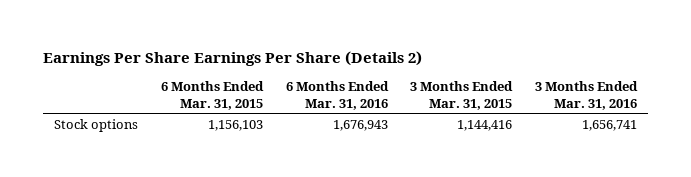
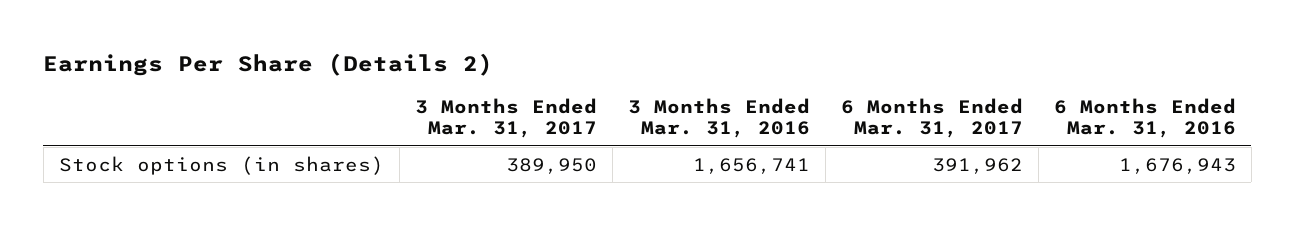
- Earnings Per Share Earnings Per Share (Details 2)
+ Earnings Per Share (Details 2)
- | 6 Months Ended Mar. 31, 2015 | 6 Months Ended Mar. 31, 2016 | 3 Months Ended Mar. 31, 2015 | 3 Months Ended Mar. 31, 2016
+ | 3 Months Ended Mar. 31, 2017 | 3 Months Ended Mar. 31, 2016 | 6 Months Ended Mar. 31, 2017 | 6 Months Ended Mar. 31, 2016
- Stock options | 1,156,103 | 1,676,943 | 1,144,416 | 1,656,741
+ Stock options (in shares) | 389,950 | 1,656,741 | 391,962 | 1,676,943

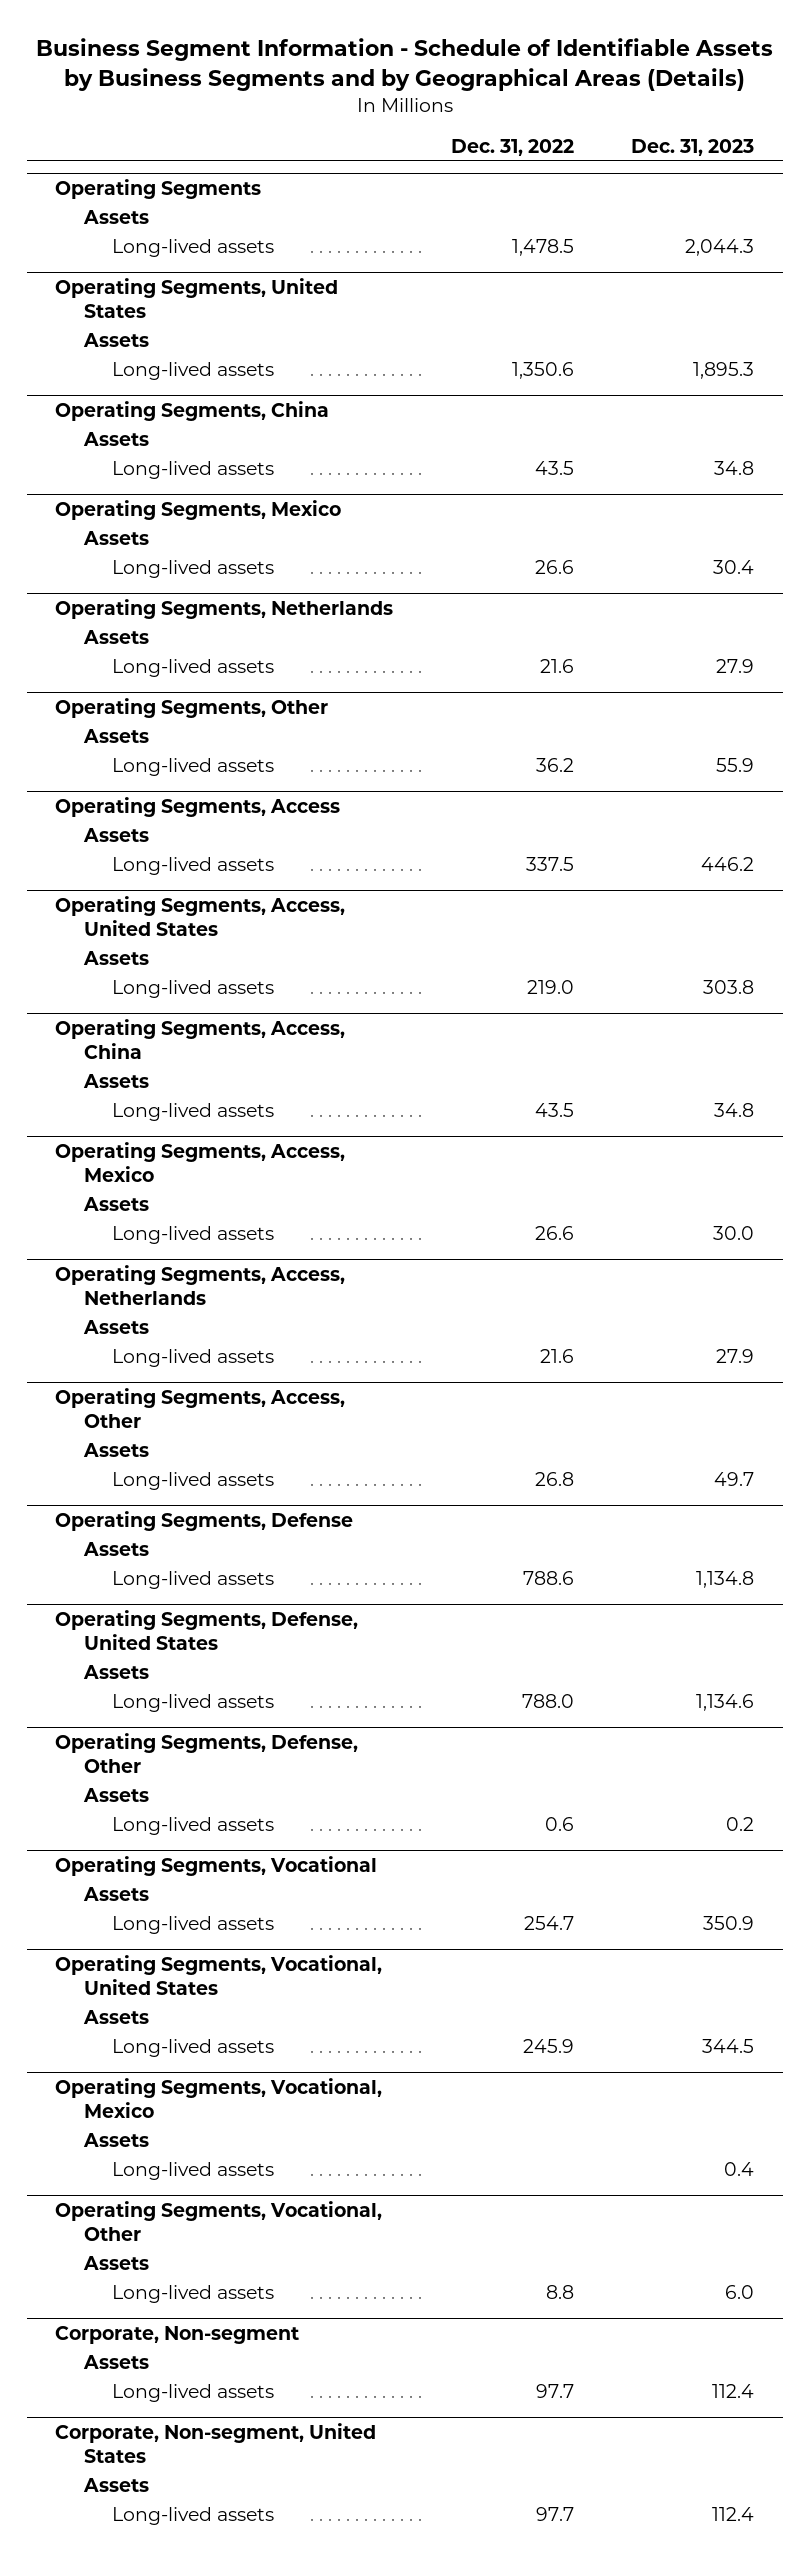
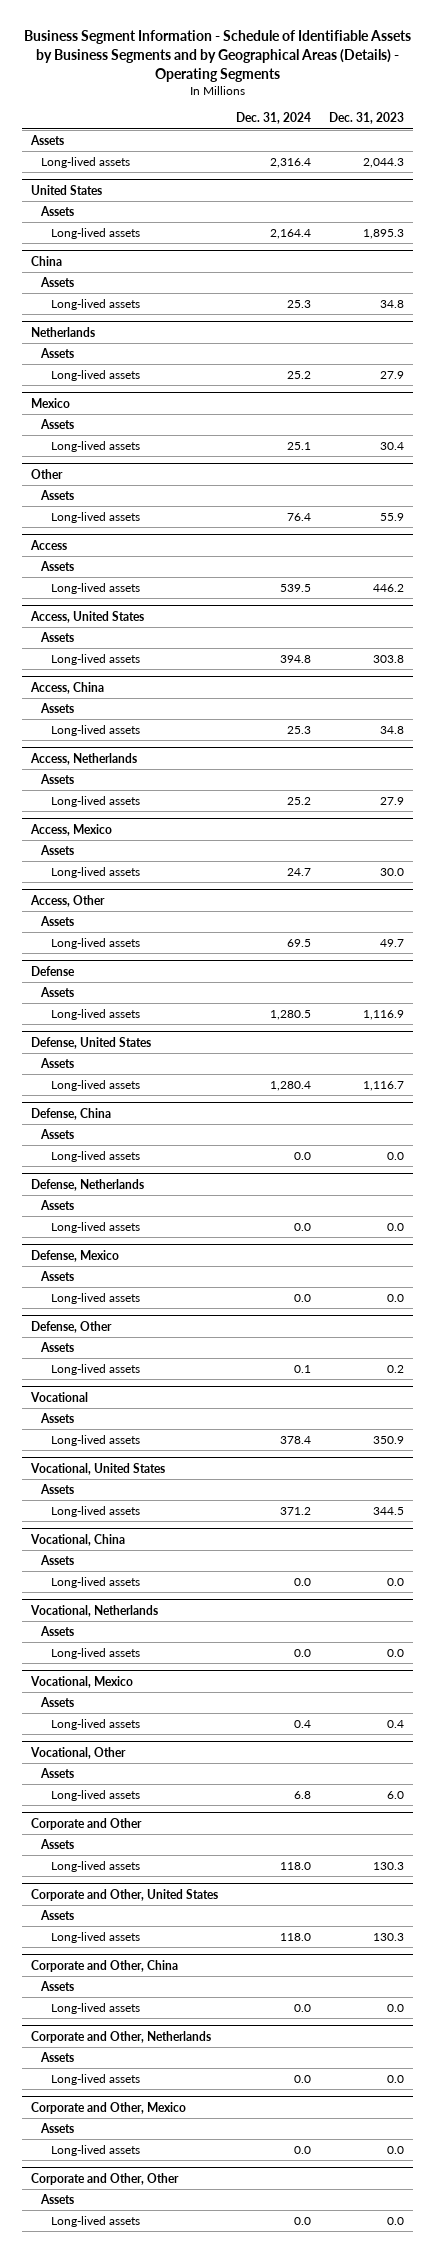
- Business Segment Information - Schedule of Identifiable Assets by Business Segments and by Geographical Areas (Details)
+ Business Segment Information - Schedule of Identifiable Assets by Business Segments and by Geographical Areas (Details) - Operating Segments
- | Dec. 31, 2022 | Dec. 31, 2023
+ | Dec. 31, 2024 | Dec. 31, 2023
- Operating Segments
- Operating Segments, United States
+ United States
- Operating Segments, China
+ China
- Operating Segments, Mexico
- Assets
- Long-lived assets | 26.6 | 30.4
- Operating Segments, Netherlands
+ Netherlands
- Operating Segments, Other
+ Mexico
+ Long-lived assets | 25.1 | 30.4
+ Other
+ Assets
- Operating Segments, Access
+ Access
- Operating Segments, Access, United States
+ Access, United States
- Operating Segments, Access, China
+ Access, China
- Operating Segments, Access, Mexico
- Assets
- Long-lived assets | 26.6 | 30.0
- Operating Segments, Access, Netherlands
+ Access, Netherlands
- Operating Segments, Access, Other
+ Access, Mexico
+ Long-lived assets | 24.7 | 30.0
+ Access, Other
+ Assets
- Operating Segments, Defense
+ Defense
- Long-lived assets | 788.6 | 1,134.8
- Operating Segments, Defense, United States
+ Long-lived assets | 1,280.5 | 1,116.9
+ Defense, United States
- Long-lived assets | 788.0 | 1,134.6
- Operating Segments, Defense, Other
+ Long-lived assets | 1,280.4 | 1,116.7
+ Defense, China
+ Long-lived assets | 0.0 | 0.0
+ Defense, Netherlands
+ Assets
+ Long-lived assets | 0.0 | 0.0
+ Defense, Mexico
+ Assets
+ Long-lived assets | 0.0 | 0.0
+ Defense, Other
+ Assets
- Operating Segments, Vocational
+ Vocational
- Operating Segments, Vocational, United States
+ Vocational, United States
- Operating Segments, Vocational, Mexico
+ Vocational, China
+ Long-lived assets | 0.0 | 0.0
+ Vocational, Netherlands
+ Assets
+ Long-lived assets | 0.0 | 0.0
+ Vocational, Mexico
+ Assets
- Operating Segments, Vocational, Other
+ Vocational, Other
- Corporate, Non-segment
+ Corporate and Other
- Long-lived assets | 97.7 | 112.4
- Corporate, Non-segment, United States
+ Long-lived assets | 118.0 | 130.3
+ Corporate and Other, United States
- Long-lived assets | 97.7 | 112.4
+ Long-lived assets | 118.0 | 130.3
+ Corporate and Other, China
+ Assets
+ Long-lived assets | 0.0 | 0.0
+ Corporate and Other, Netherlands
+ Assets
+ Long-lived assets | 0.0 | 0.0
+ Corporate and Other, Mexico
+ Assets
+ Long-lived assets | 0.0 | 0.0
+ Corporate and Other, Other
+ Assets
+ Long-lived assets | 0.0 | 0.0

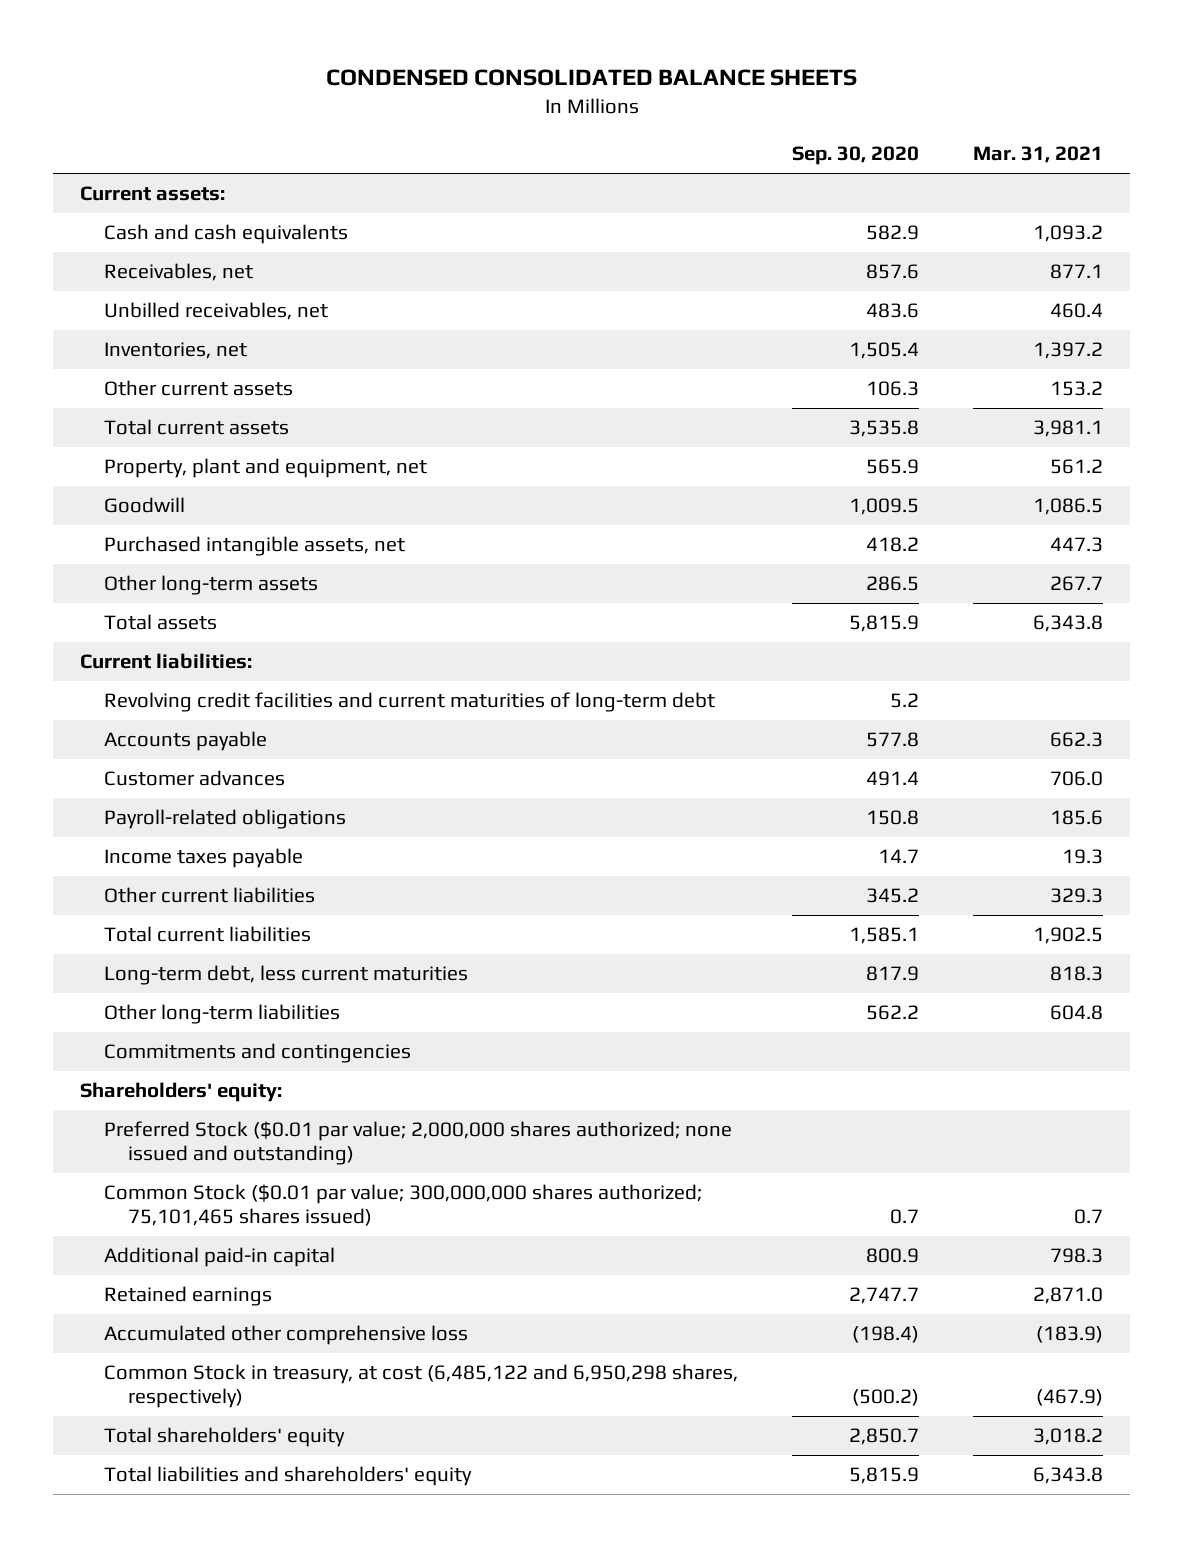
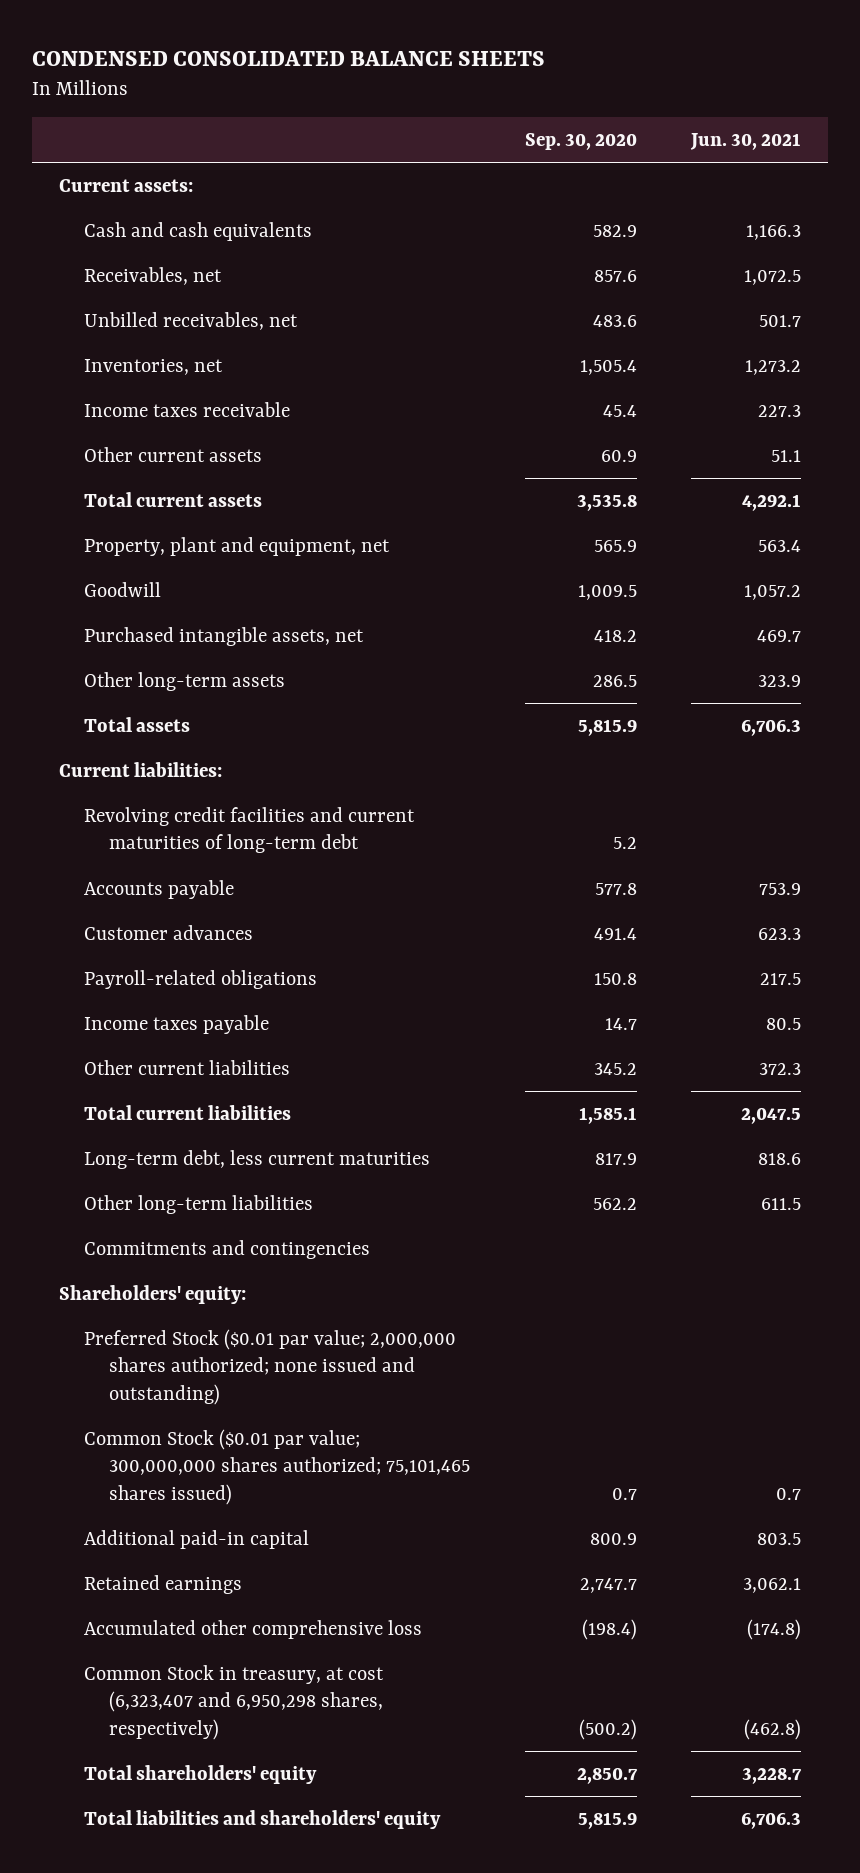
- | Sep. 30, 2020 | Mar. 31, 2021
+ | Sep. 30, 2020 | Jun. 30, 2021
- Other current assets | 106.3 | 153.2
+ Income taxes receivable | 45.4 | 227.3
+ Other current assets | 60.9 | 51.1
- Common Stock in treasury, at cost (6,485,122 and 6,950,298 shares, respectively) | (500.2) | (467.9)
+ Common Stock in treasury, at cost (6,323,407 and 6,950,298 shares, respectively) | (500.2) | (462.8)

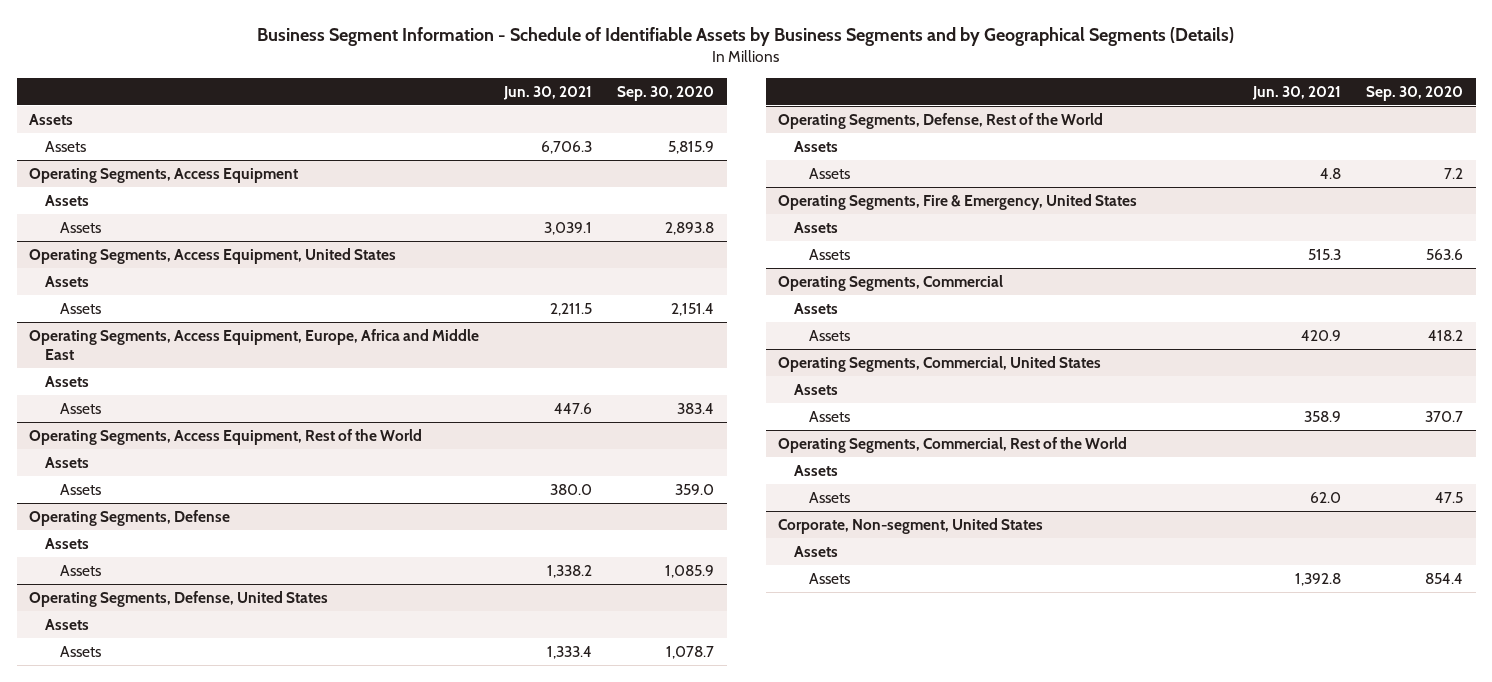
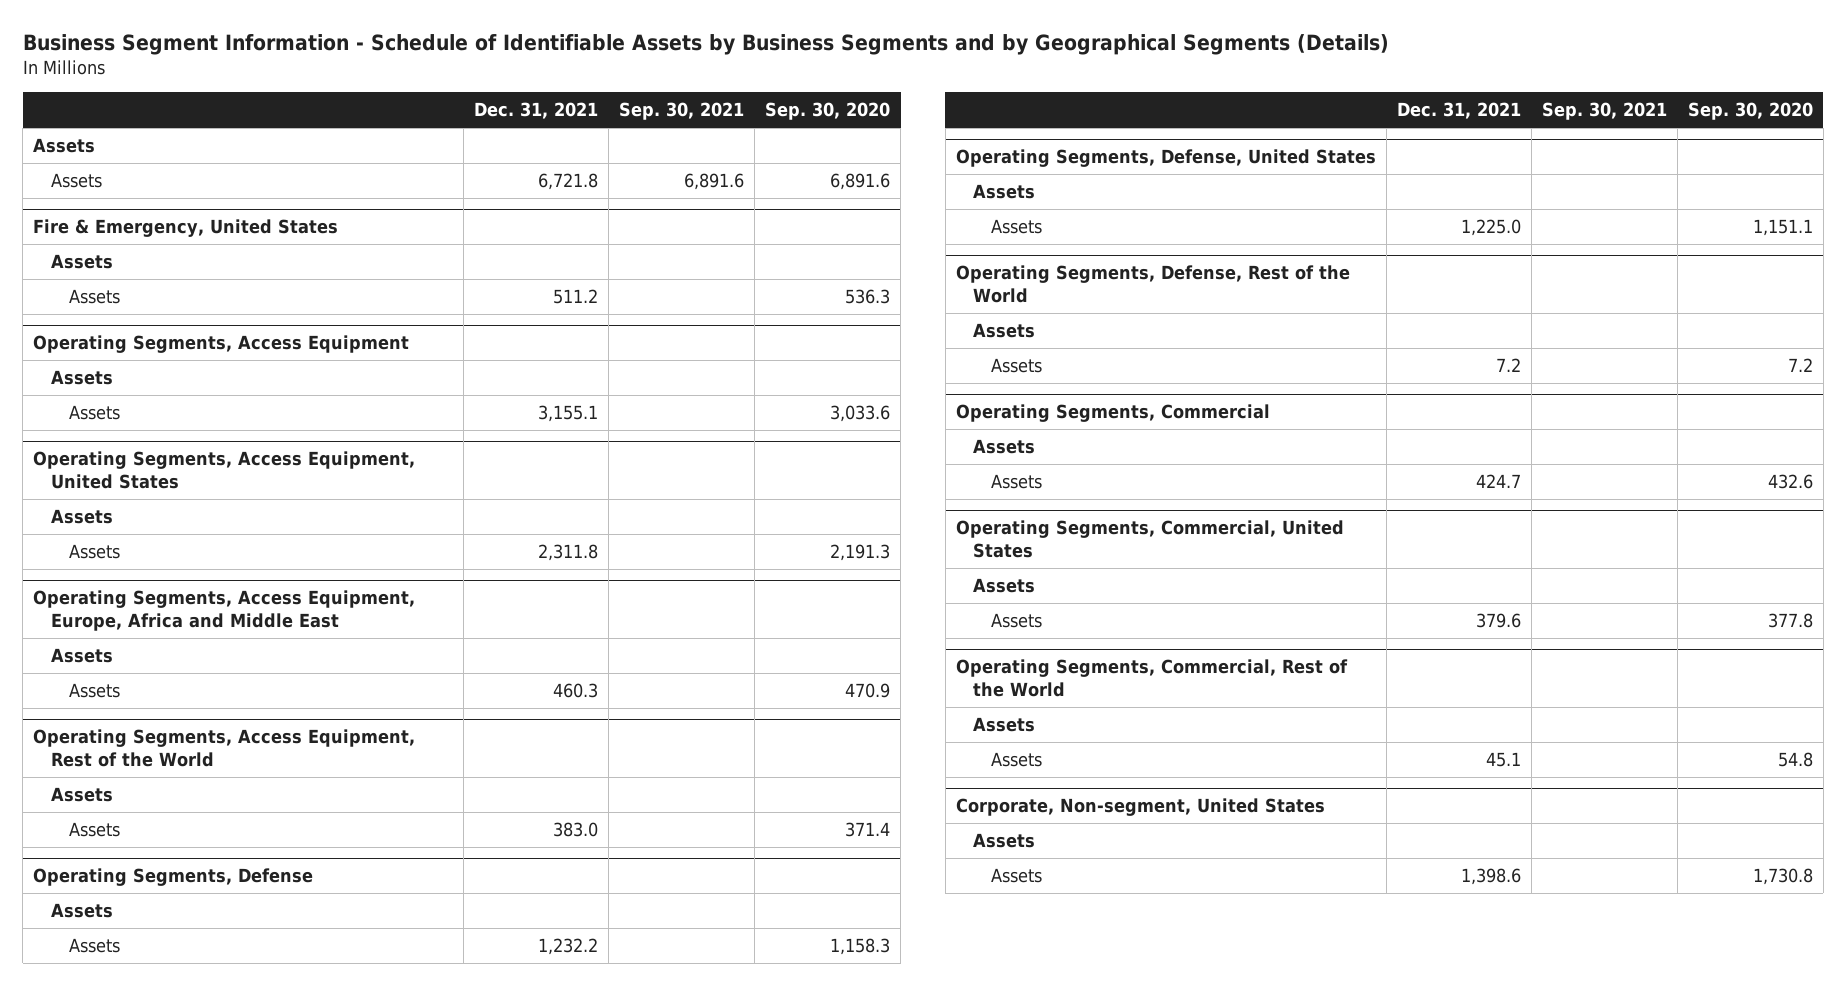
- | Jun. 30, 2021 | Sep. 30, 2020
+ | Dec. 31, 2021 | Sep. 30, 2021 | Sep. 30, 2020
- Assets | 6,706.3 | 5,815.9
+ Assets | 6,721.8 | 6,891.6 | 6,891.6
+ Fire & Emergency, United States
+ Assets
+ Assets | 511.2 | | 536.3
@ Operating Segments, Access Equipment
- Assets | 3,039.1 | 2,893.8
+ Assets | 3,155.1 | | 3,033.6
@ Operating Segments, Access Equipment, United States
- Assets | 2,211.5 | 2,151.4
+ Assets | 2,311.8 | | 2,191.3
@ Operating Segments, Access Equipment, Europe, Africa and Middle East
- Assets | 447.6 | 383.4
+ Assets | 460.3 | | 470.9
@ Operating Segments, Access Equipment, Rest of the World
- Assets | 380.0 | 359.0
+ Assets | 383.0 | | 371.4
@ Operating Segments, Defense
- Assets | 1,338.2 | 1,085.9
+ Assets | 1,232.2 | | 1,158.3
@ Operating Segments, Defense, United States
- Assets | 1,333.4 | 1,078.7
+ Assets | 1,225.0 | | 1,151.1
- Operating Segments, Fire & Emergency, United States
- Assets
- Assets | 515.3 | 563.6
@ Operating Segments, Commercial
- Assets | 420.9 | 418.2
+ Assets | 424.7 | | 432.6
@ Operating Segments, Commercial, United States
- Assets | 358.9 | 370.7
+ Assets | 379.6 | | 377.8
@ Operating Segments, Commercial, Rest of the World
- Assets | 62.0 | 47.5
+ Assets | 45.1 | | 54.8
@ Corporate, Non-segment, United States
- Assets | 1,392.8 | 854.4
+ Assets | 1,398.6 | | 1,730.8

